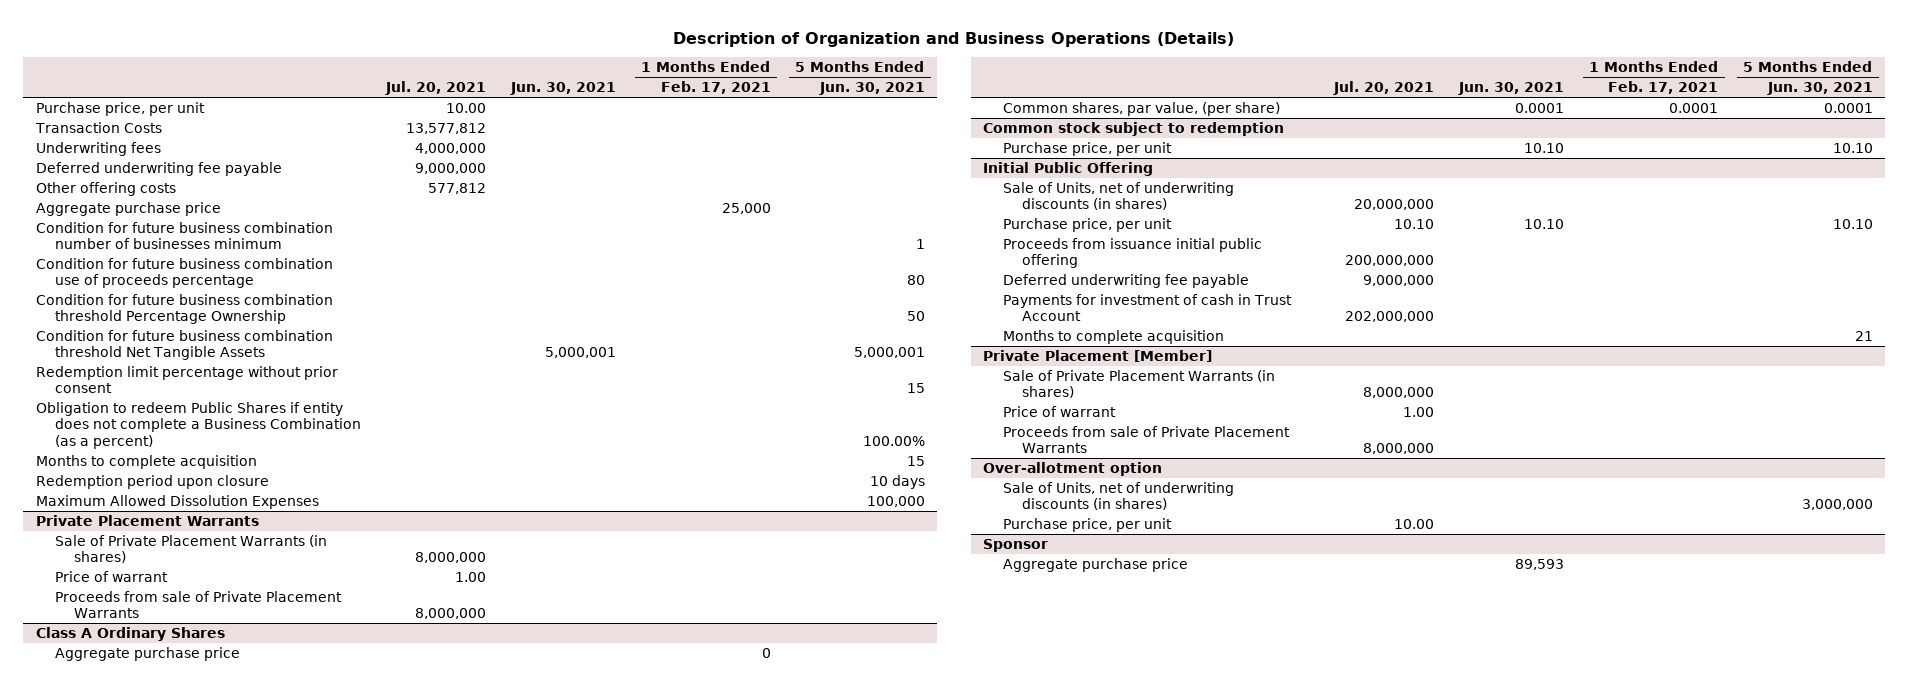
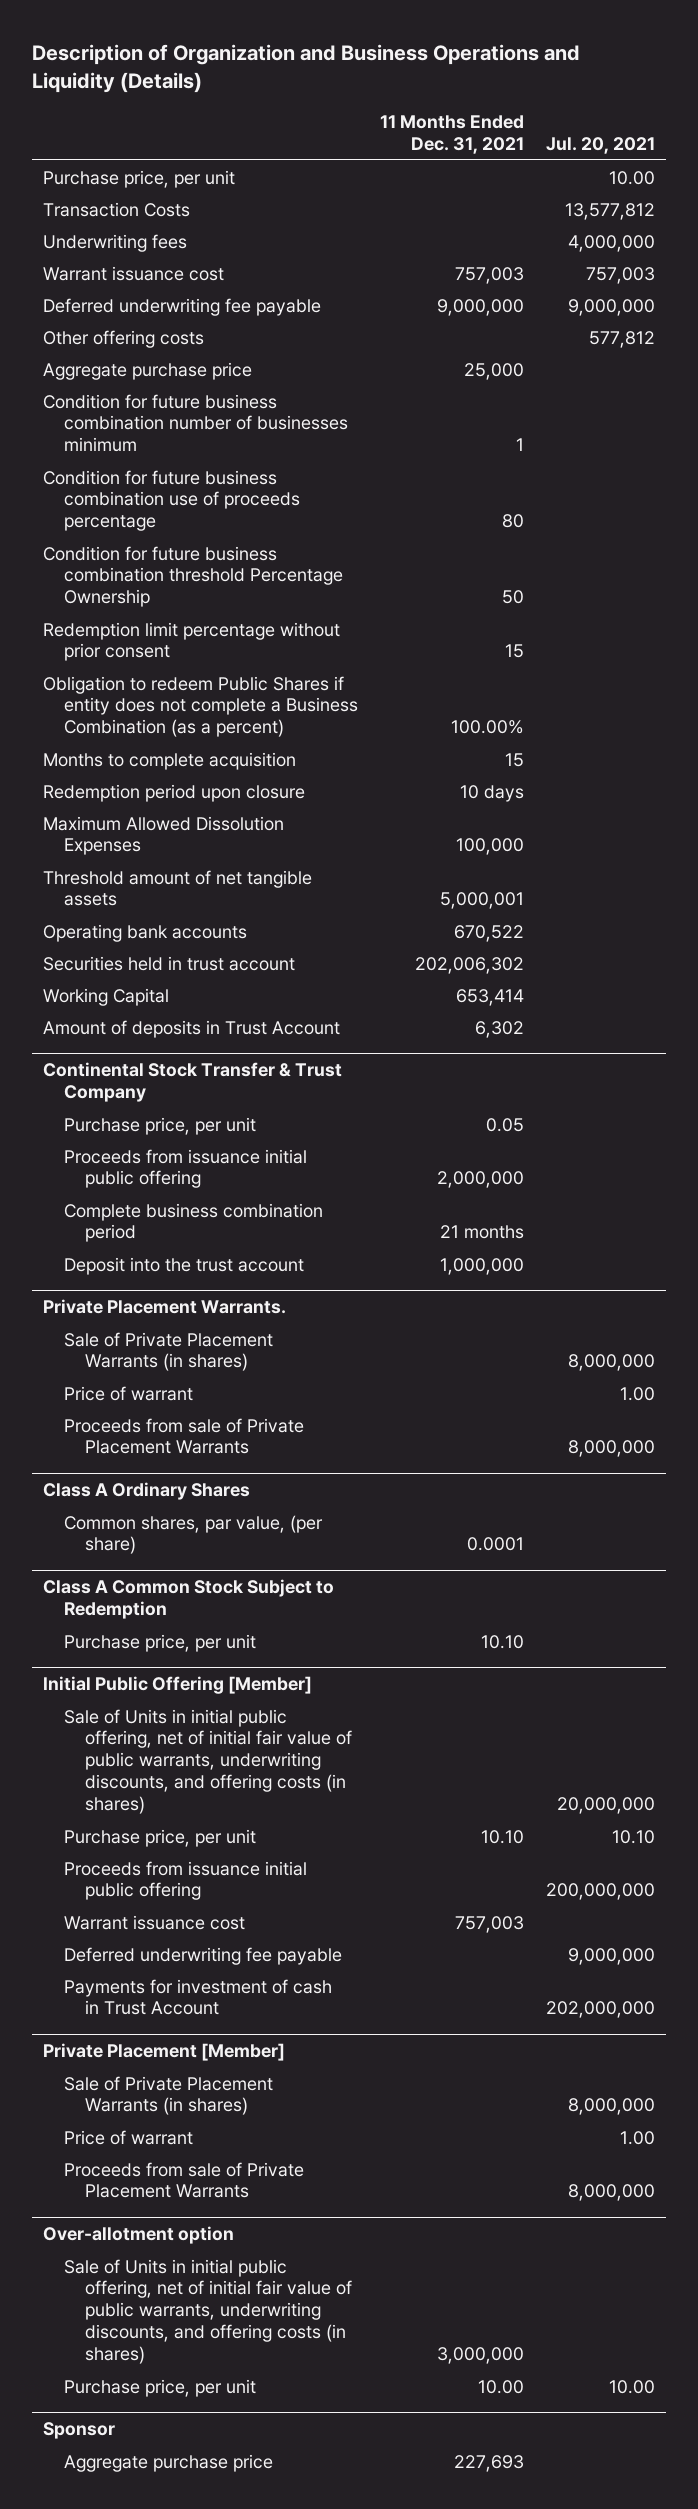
- Description of Organization and Business Operations (Details)
+ Description of Organization and Business Operations and Liquidity (Details)
- | Jul. 20, 2021 | Jun. 30, 2021 | 1 Months Ended Feb. 17, 2021 | 5 Months Ended Jun. 30, 2021
+ | 11 Months Ended Dec. 31, 2021 | Jul. 20, 2021
+ Warrant issuance cost | 757,003 | 757,003
- Condition for future business combination threshold Net Tangible Assets | | 5,000,001 | | 5,000,001
- Private Placement Warrants
+ Threshold amount of net tangible assets | 5,000,001 |
+ Operating bank accounts | 670,522 |
+ Securities held in trust account | 202,006,302 |
+ Working Capital | 653,414 |
+ Amount of deposits in Trust Account | 6,302 |
+ Continental Stock Transfer & Trust Company
+ Purchase price, per unit | 0.05 |
+ Proceeds from issuance initial public offering | 2,000,000 |
+ Complete business combination period | 21 months |
+ Deposit into the trust account | 1,000,000 |
+ Private Placement Warrants.
@ Class A Ordinary Shares
- Aggregate purchase price | | | 0 |
- Common stock subject to redemption
- Purchase price, per unit | | 10.10 | | 10.10
- Initial Public Offering
- Sale of Units, net of underwriting discounts (in shares) | 20,000,000 | | |
+ Class A Common Stock Subject to Redemption
+ Purchase price, per unit | 10.10 |
+ Initial Public Offering [Member]
+ Sale of Units in initial public offering, net of initial fair value of public warrants, underwriting discounts, and offering costs (in shares) | | 20,000,000
+ Warrant issuance cost | 757,003 |
- Months to complete acquisition | | | | 21
@ Over-allotment option
- Sale of Units, net of underwriting discounts (in shares) | | | | 3,000,000
+ Sale of Units in initial public offering, net of initial fair value of public warrants, underwriting discounts, and offering costs (in shares) | 3,000,000 |

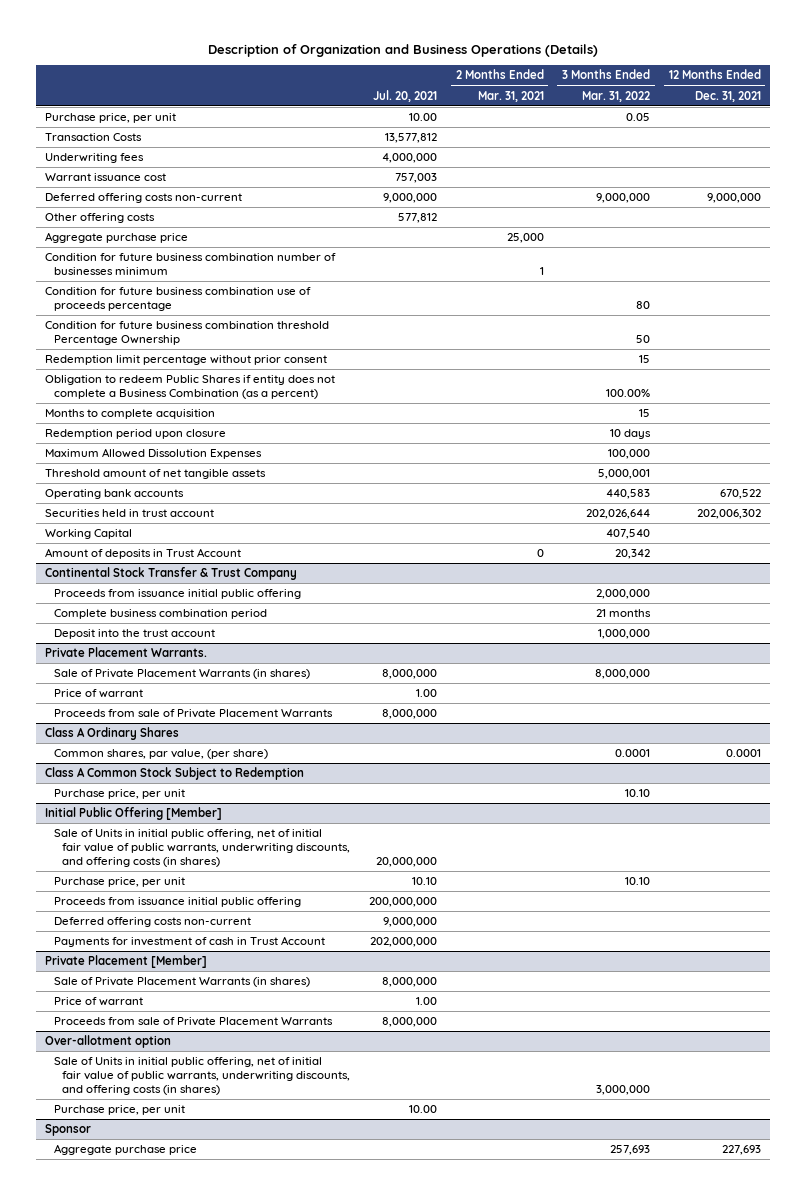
- Description of Organization and Business Operations and Liquidity (Details)
+ Description of Organization and Business Operations (Details)
- | 11 Months Ended Dec. 31, 2021 | Jul. 20, 2021
+ | Jul. 20, 2021 | 2 Months Ended Mar. 31, 2021 | 3 Months Ended Mar. 31, 2022 | 12 Months Ended Dec. 31, 2021
- Deferred underwriting fee payable | 9,000,000 | 9,000,000
+ Deferred offering costs non-current | 9,000,000 | | 9,000,000 | 9,000,000
@ Continental Stock Transfer & Trust Company
- Purchase price, per unit | 0.05 |
@ Initial Public Offering [Member]
- Warrant issuance cost | 757,003 |
- Deferred underwriting fee payable | | 9,000,000
+ Deferred offering costs non-current | 9,000,000 | | |

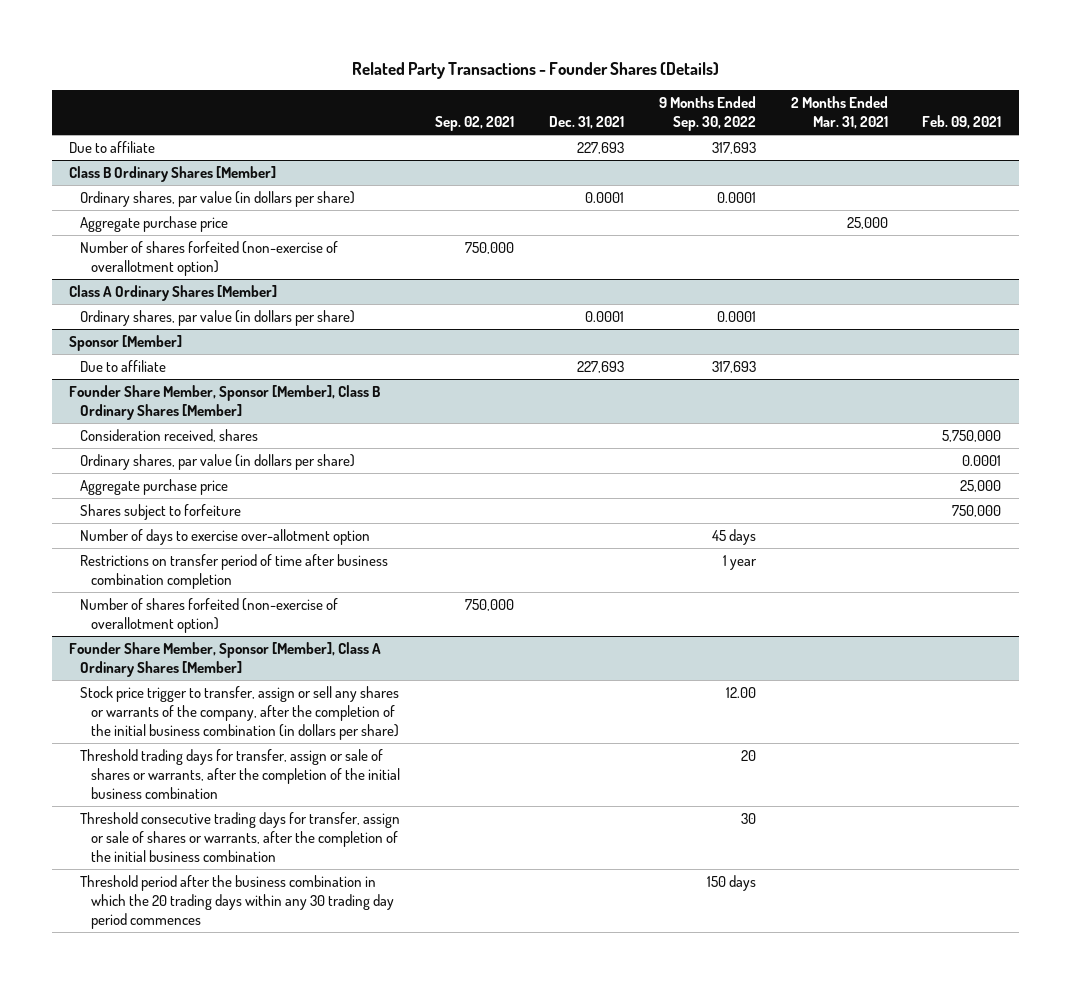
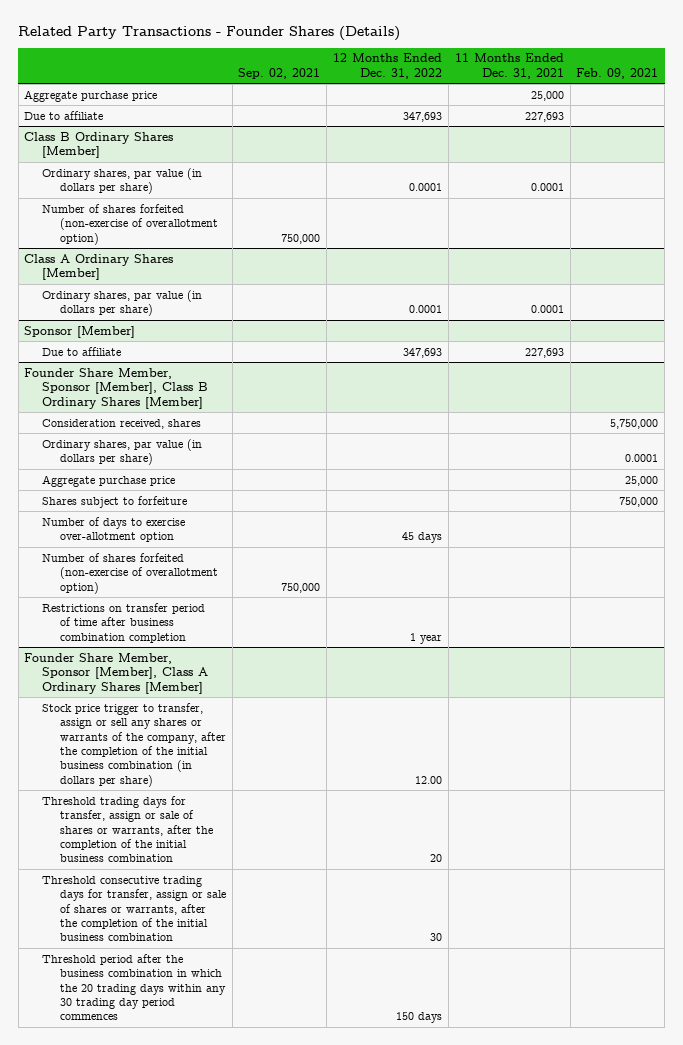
- | Sep. 02, 2021 | Dec. 31, 2021 | 9 Months Ended Sep. 30, 2022 | 2 Months Ended Mar. 31, 2021 | Feb. 09, 2021
+ | Sep. 02, 2021 | 12 Months Ended Dec. 31, 2022 | 11 Months Ended Dec. 31, 2021 | Feb. 09, 2021
+ Aggregate purchase price | | | 25,000 |
@ Class B Ordinary Shares [Member]
- Aggregate purchase price | | | | 25,000 |
@ Founder Share Member, Sponsor [Member], Class B Ordinary Shares [Member]
moved down: Restrictions on transfer period of time after business combination completion | | 1 year | |

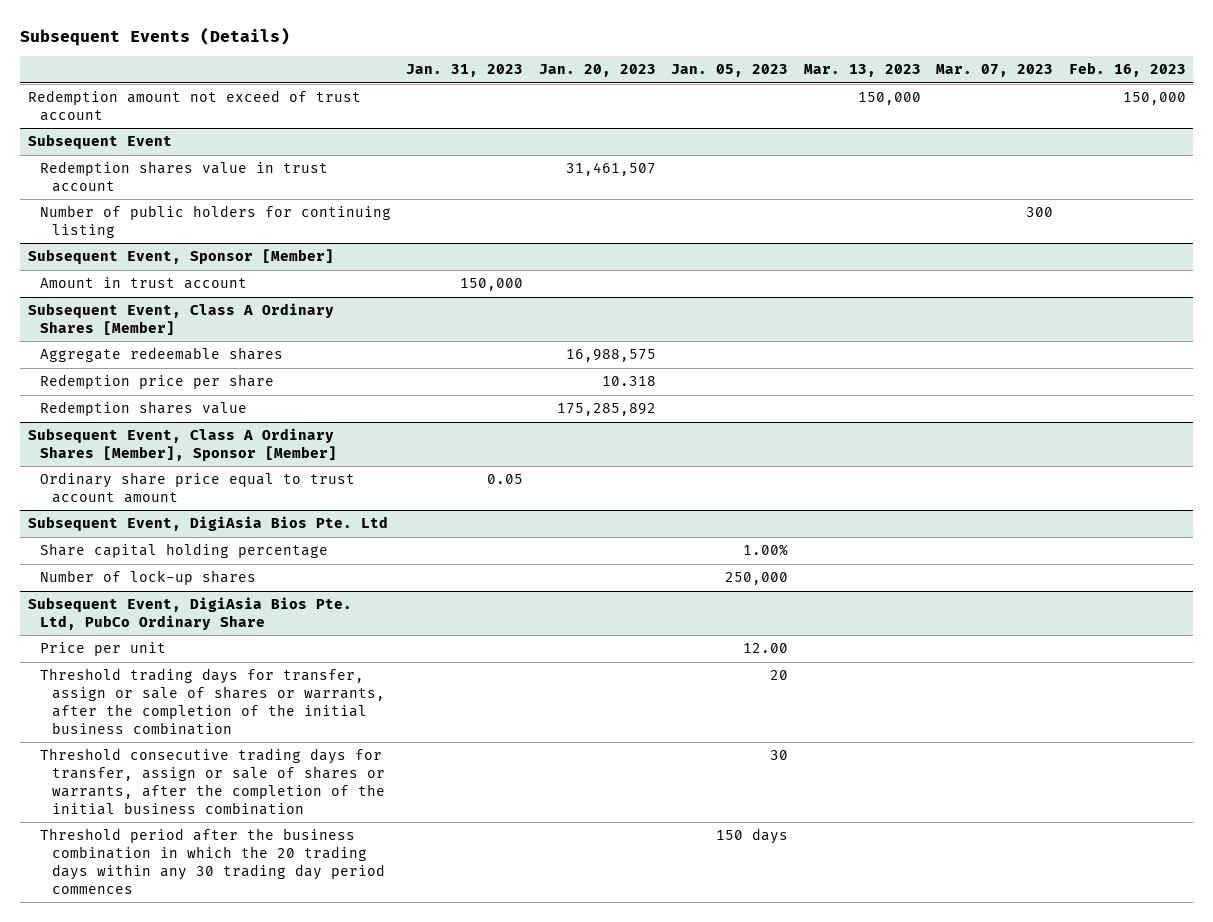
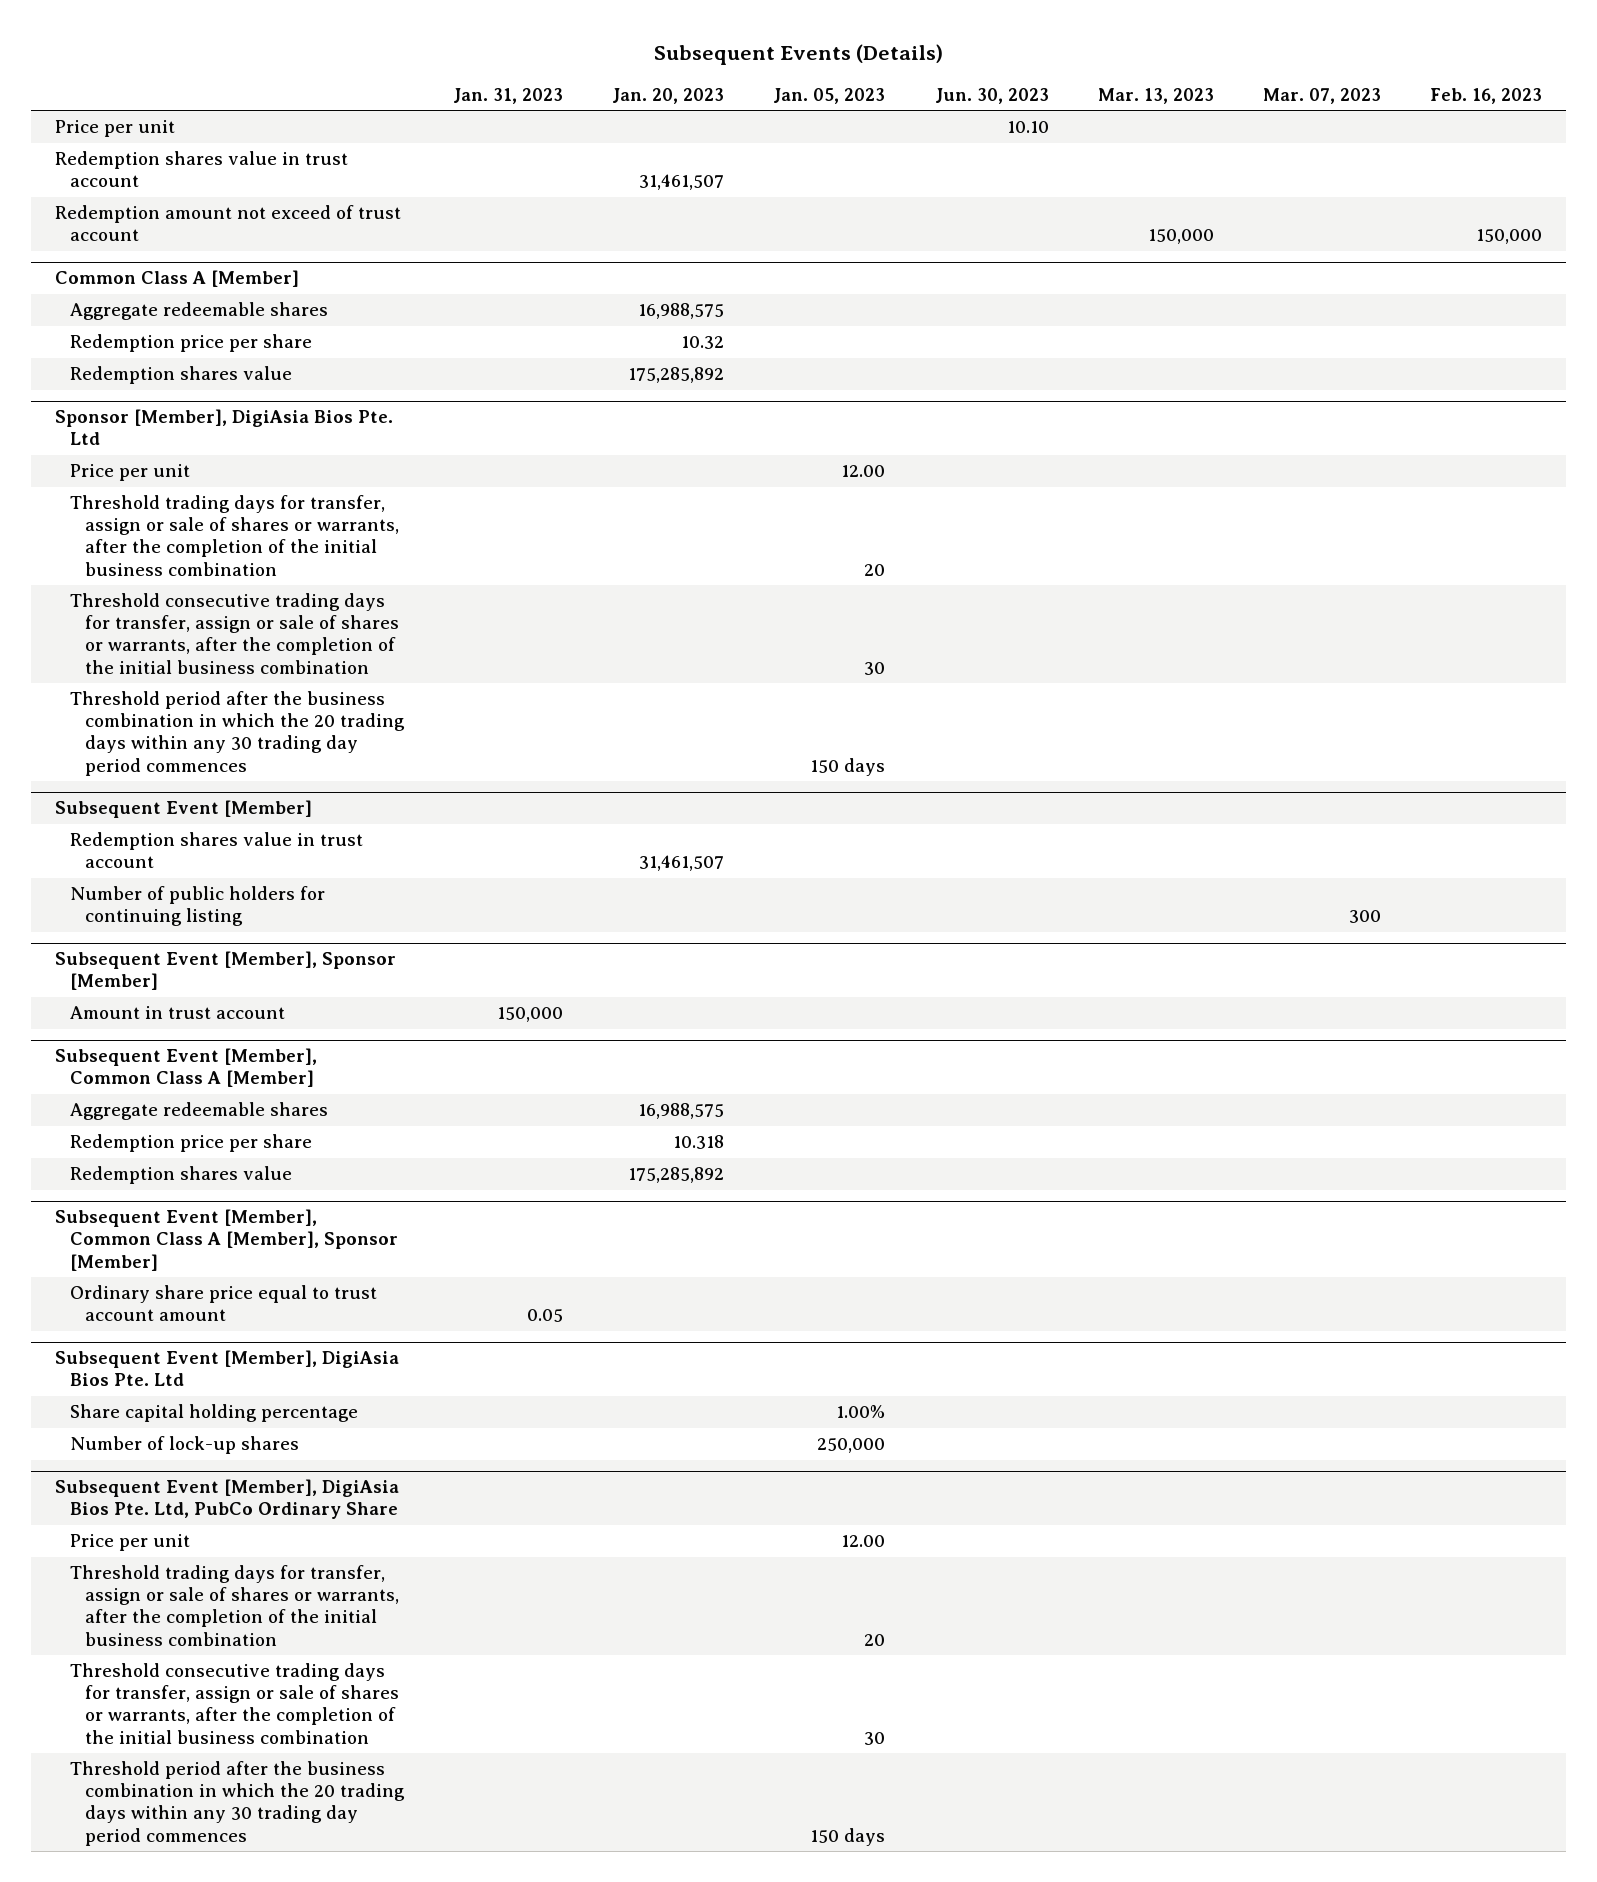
- | Jan. 31, 2023 | Jan. 20, 2023 | Jan. 05, 2023 | Mar. 13, 2023 | Mar. 07, 2023 | Feb. 16, 2023
+ | Jan. 31, 2023 | Jan. 20, 2023 | Jan. 05, 2023 | Jun. 30, 2023 | Mar. 13, 2023 | Mar. 07, 2023 | Feb. 16, 2023
+ Price per unit | | | | 10.10 | | |
+ Redemption shares value in trust account | | 31,461,507 | | | | |
- Subsequent Event
+ Common Class A [Member]
+ Aggregate redeemable shares | | 16,988,575 | | | | |
+ Redemption price per share | | 10.32 | | | | |
+ Redemption shares value | | 175,285,892 | | | | |
+ Sponsor [Member], DigiAsia Bios Pte. Ltd
+ Price per unit | | | 12.00 | | | |
+ Threshold trading days for transfer, assign or sale of shares or warrants, after the completion of the initial business combination | | | 20 | | | |
+ Threshold consecutive trading days for transfer, assign or sale of shares or warrants, after the completion of the initial business combination | | | 30 | | | |
+ Threshold period after the business combination in which the 20 trading days within any 30 trading day period commences | | | 150 days | | | |
+ Subsequent Event [Member]
- Subsequent Event, Sponsor [Member]
+ Subsequent Event [Member], Sponsor [Member]
- Subsequent Event, Class A Ordinary Shares [Member]
+ Subsequent Event [Member], Common Class A [Member]
- Subsequent Event, Class A Ordinary Shares [Member], Sponsor [Member]
+ Subsequent Event [Member], Common Class A [Member], Sponsor [Member]
- Subsequent Event, DigiAsia Bios Pte. Ltd
+ Subsequent Event [Member], DigiAsia Bios Pte. Ltd
- Subsequent Event, DigiAsia Bios Pte. Ltd, PubCo Ordinary Share
+ Subsequent Event [Member], DigiAsia Bios Pte. Ltd, PubCo Ordinary Share

